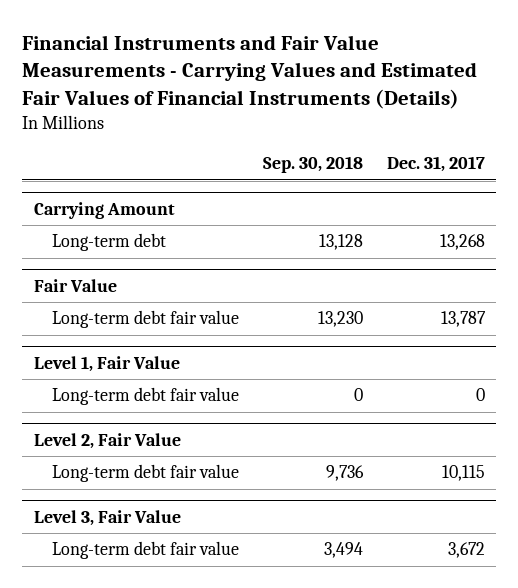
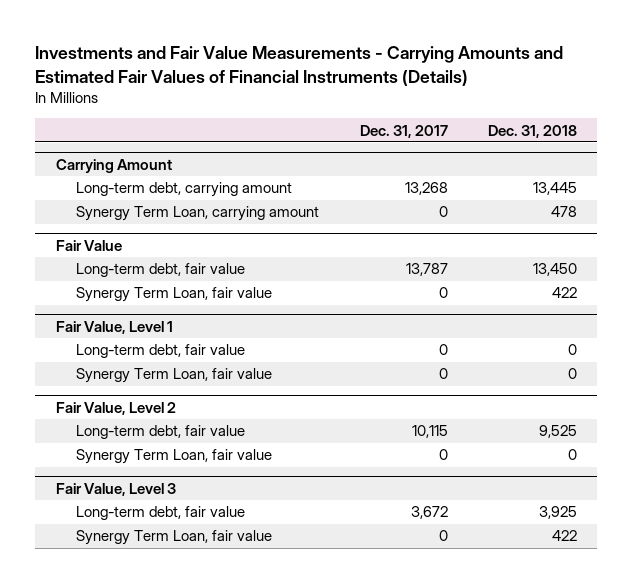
- Financial Instruments and Fair Value Measurements - Carrying Values and Estimated Fair Values of Financial Instruments (Details)
+ Investments and Fair Value Measurements - Carrying Amounts and Estimated Fair Values of Financial Instruments (Details)
- | Sep. 30, 2018 | Dec. 31, 2017
+ | Dec. 31, 2017 | Dec. 31, 2018
@ Carrying Amount
- Long-term debt | 13,128 | 13,268
+ Long-term debt, carrying amount | 13,268 | 13,445
+ Synergy Term Loan, carrying amount | 0 | 478
@ Fair Value
- Long-term debt fair value | 13,230 | 13,787
- Level 1, Fair Value
- Long-term debt fair value | 0 | 0
- Level 2, Fair Value
- Long-term debt fair value | 9,736 | 10,115
- Level 3, Fair Value
- Long-term debt fair value | 3,494 | 3,672
@ Fair Value
+ Long-term debt, fair value | 13,787 | 13,450
+ Synergy Term Loan, fair value | 0 | 422
+ Fair Value, Level 1
+ Long-term debt, fair value | 0 | 0
+ Synergy Term Loan, fair value | 0 | 0
+ Fair Value, Level 2
+ Long-term debt, fair value | 10,115 | 9,525
+ Synergy Term Loan, fair value | 0 | 0
+ Fair Value, Level 3
+ Long-term debt, fair value | 3,672 | 3,925
+ Synergy Term Loan, fair value | 0 | 422

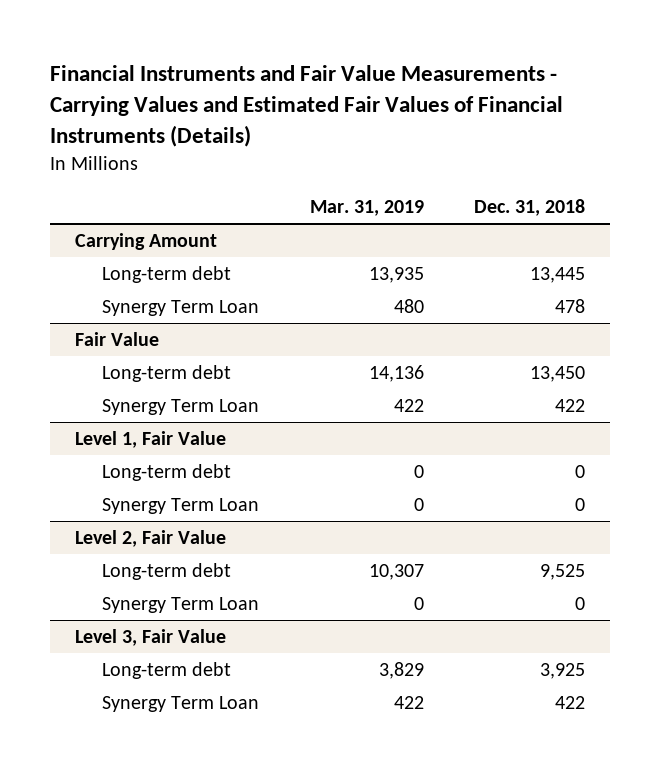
- Investments and Fair Value Measurements - Carrying Amounts and Estimated Fair Values of Financial Instruments (Details)
+ Financial Instruments and Fair Value Measurements - Carrying Values and Estimated Fair Values of Financial Instruments (Details)
- | Dec. 31, 2017 | Dec. 31, 2018
+ | Mar. 31, 2019 | Dec. 31, 2018
@ Carrying Amount
- Long-term debt, carrying amount | 13,268 | 13,445
- Synergy Term Loan, carrying amount | 0 | 478
+ Long-term debt | 13,935 | 13,445
+ Synergy Term Loan | 480 | 478
@ Fair Value
- Long-term debt, fair value | 13,787 | 13,450
- Synergy Term Loan, fair value | 0 | 422
- Fair Value, Level 1
- Long-term debt, fair value | 0 | 0
- Synergy Term Loan, fair value | 0 | 0
- Fair Value, Level 2
- Long-term debt, fair value | 10,115 | 9,525
- Synergy Term Loan, fair value | 0 | 0
- Fair Value, Level 3
- Long-term debt, fair value | 3,672 | 3,925
- Synergy Term Loan, fair value | 0 | 422
@ Fair Value
+ Long-term debt | 14,136 | 13,450
+ Synergy Term Loan | 422 | 422
+ Level 1, Fair Value
+ Long-term debt | 0 | 0
+ Synergy Term Loan | 0 | 0
+ Level 2, Fair Value
+ Long-term debt | 10,307 | 9,525
+ Synergy Term Loan | 0 | 0
+ Level 3, Fair Value
+ Long-term debt | 3,829 | 3,925
+ Synergy Term Loan | 422 | 422

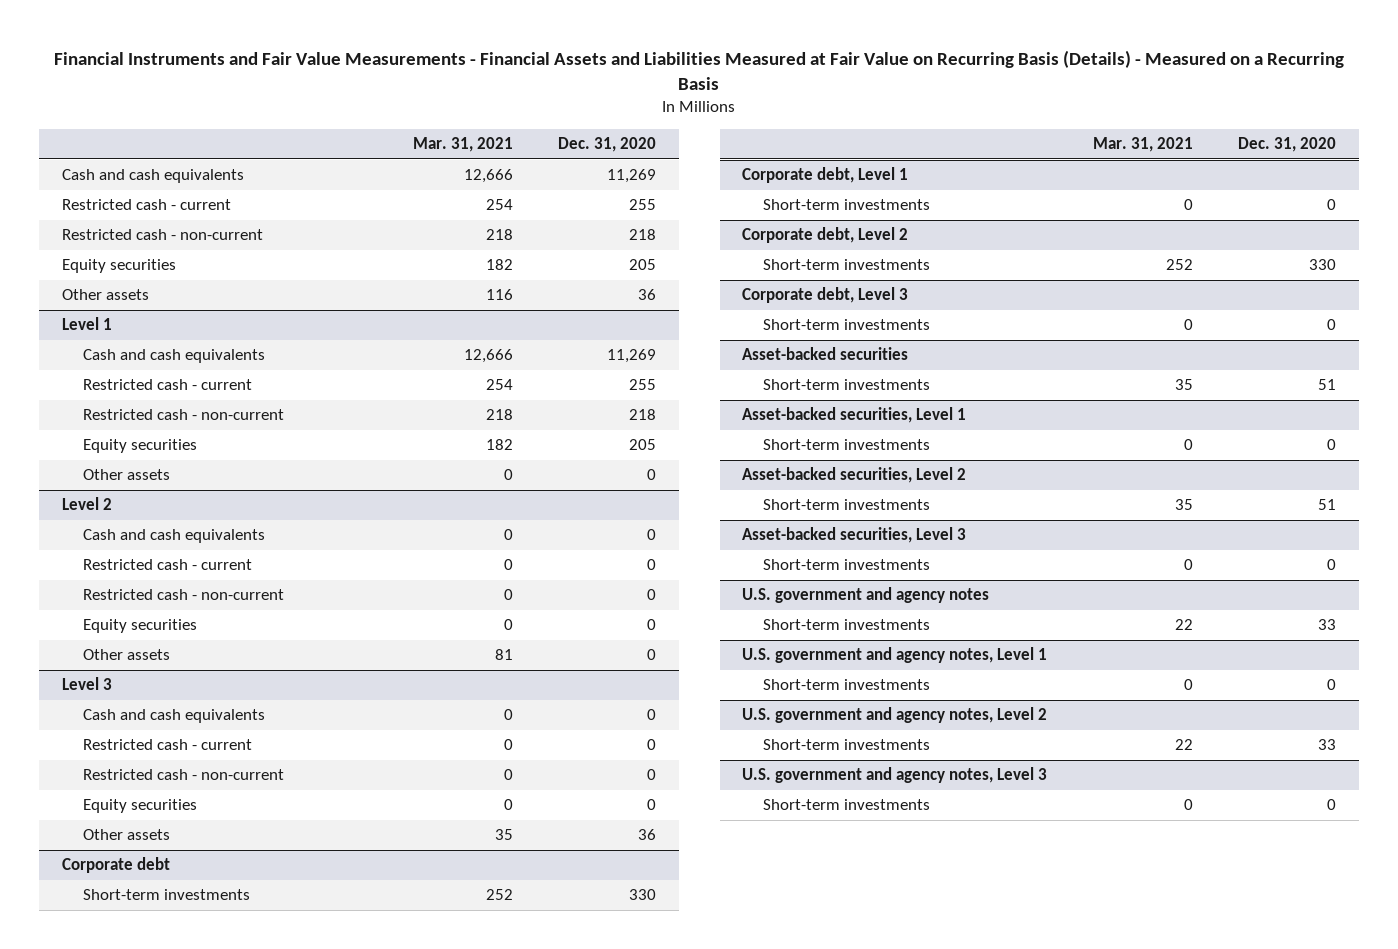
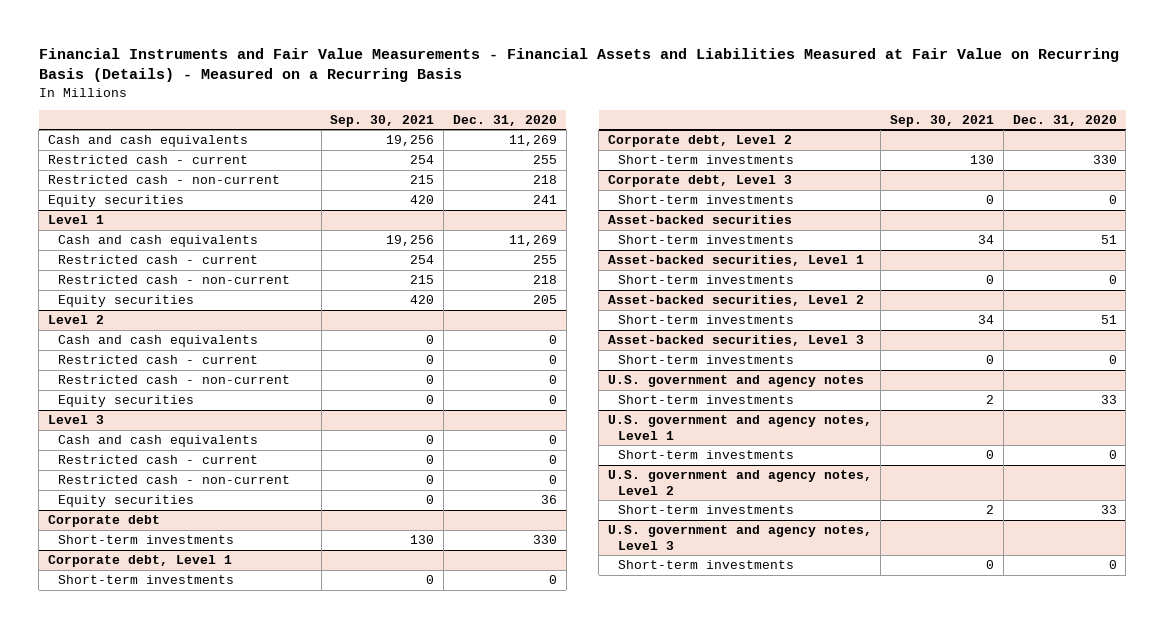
- | Mar. 31, 2021 | Dec. 31, 2020
+ | Sep. 30, 2021 | Dec. 31, 2020
- Equity securities | 182 | 205
- Other assets | 116 | 36
+ Equity securities | 420 | 241
@ Level 1
- Other assets | 0 | 0
@ Level 2
- Other assets | 81 | 0
@ Level 3
- Equity securities | 0 | 0
- Other assets | 35 | 36
+ Equity securities | 0 | 36

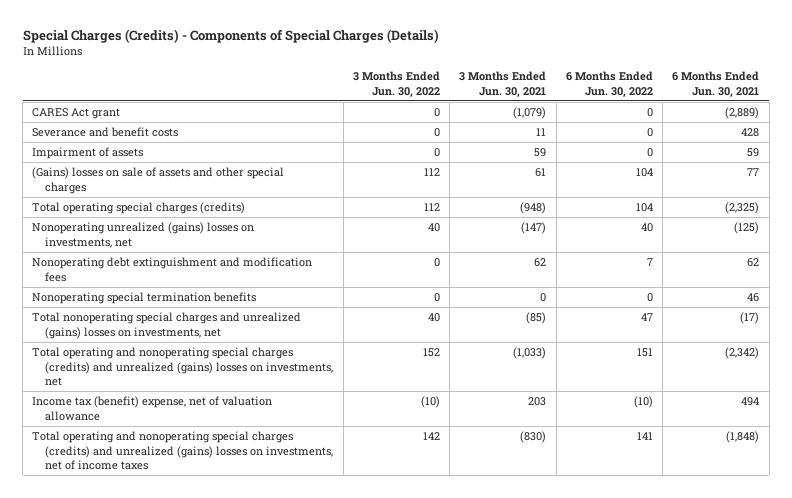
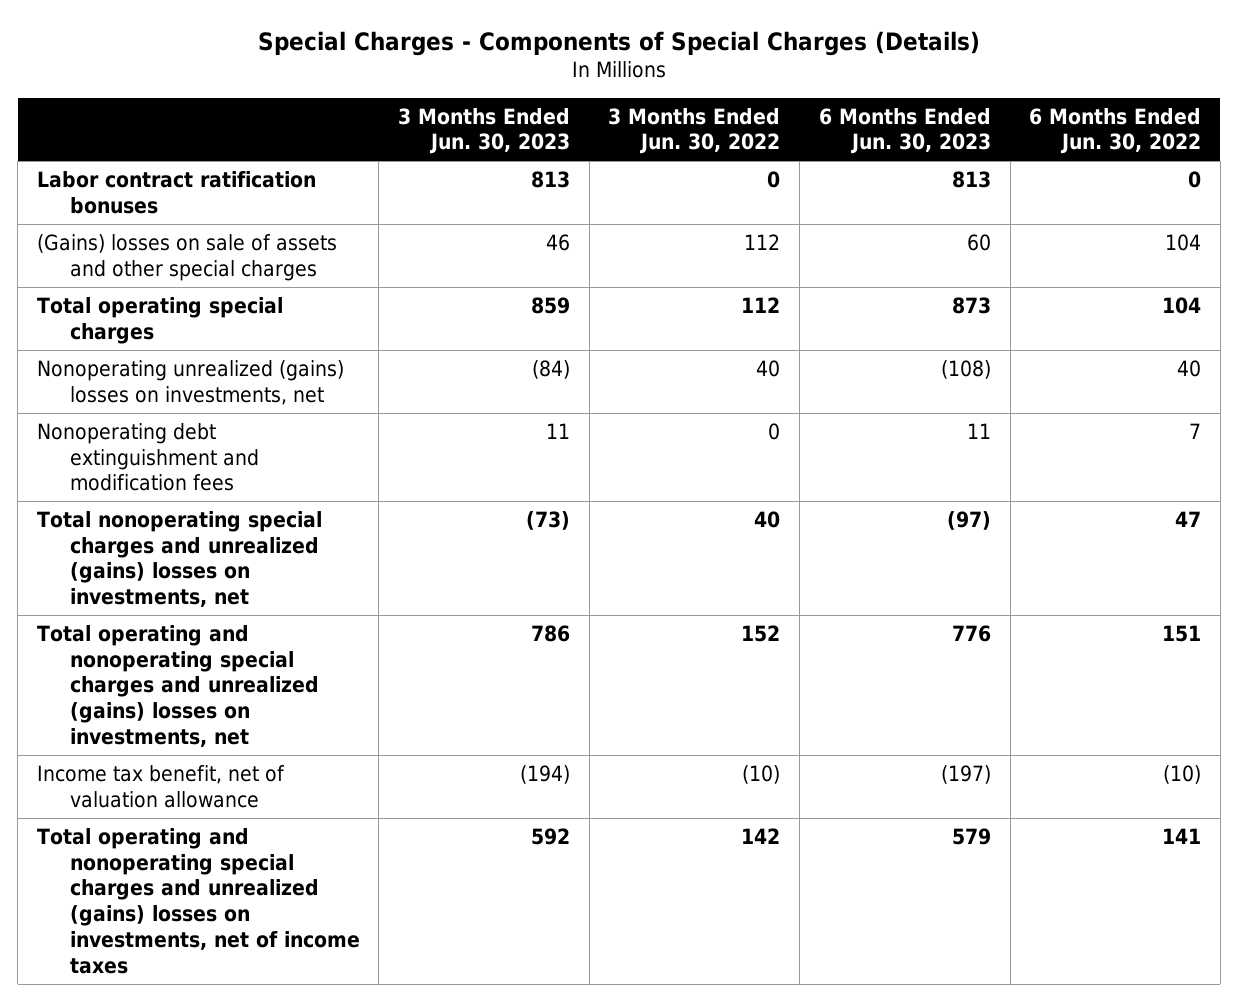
- Special Charges (Credits) - Components of Special Charges (Details)
+ Special Charges - Components of Special Charges (Details)
- | 3 Months Ended Jun. 30, 2022 | 3 Months Ended Jun. 30, 2021 | 6 Months Ended Jun. 30, 2022 | 6 Months Ended Jun. 30, 2021
+ | 3 Months Ended Jun. 30, 2023 | 3 Months Ended Jun. 30, 2022 | 6 Months Ended Jun. 30, 2023 | 6 Months Ended Jun. 30, 2022
- CARES Act grant | 0 | (1,079) | 0 | (2,889)
- Severance and benefit costs | 0 | 11 | 0 | 428
- Impairment of assets | 0 | 59 | 0 | 59
+ Labor contract ratification bonuses | 813 | 0 | 813 | 0
- Total operating special charges (credits) | 112 | (948) | 104 | (2,325)
+ Total operating special charges | 859 | 112 | 873 | 104
- Nonoperating special termination benefits | 0 | 0 | 0 | 46
- Total operating and nonoperating special charges (credits) and unrealized (gains) losses on investments, net | 152 | (1,033) | 151 | (2,342)
- Income tax (benefit) expense, net of valuation allowance | (10) | 203 | (10) | 494
- Total operating and nonoperating special charges (credits) and unrealized (gains) losses on investments, net of income taxes | 142 | (830) | 141 | (1,848)
+ Total operating and nonoperating special charges and unrealized (gains) losses on investments, net | 786 | 152 | 776 | 151
+ Income tax benefit, net of valuation allowance | (194) | (10) | (197) | (10)
+ Total operating and nonoperating special charges and unrealized (gains) losses on investments, net of income taxes | 592 | 142 | 579 | 141

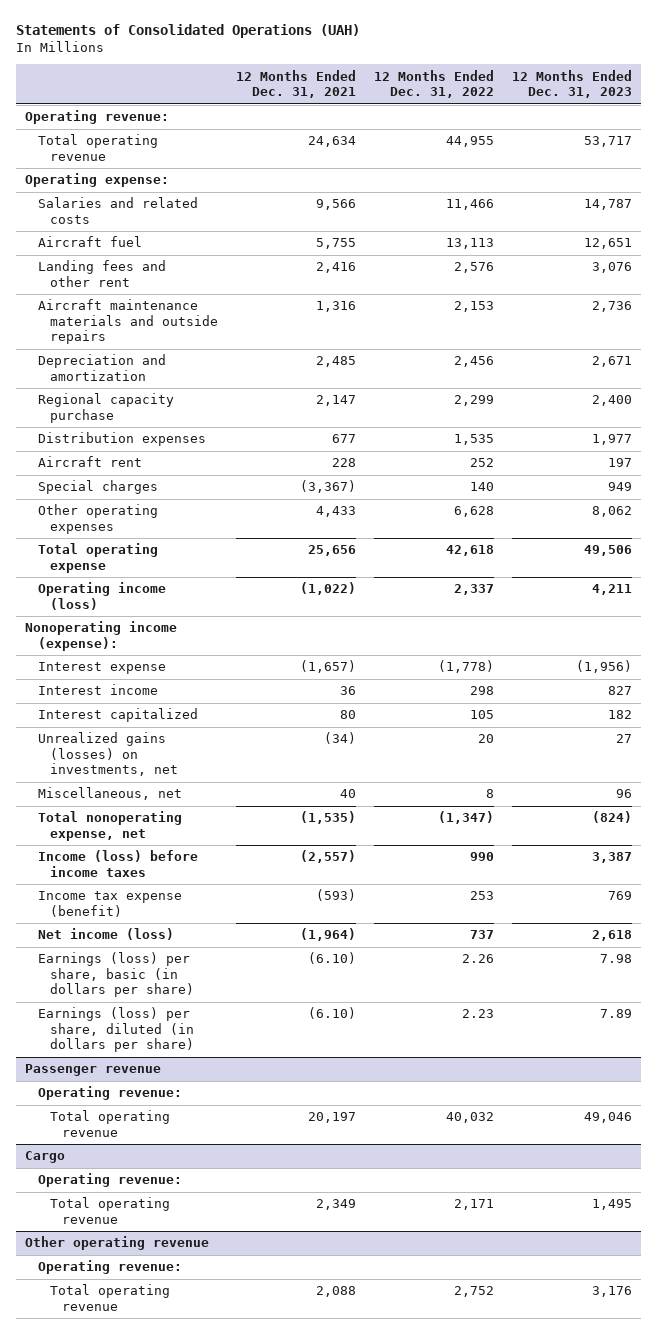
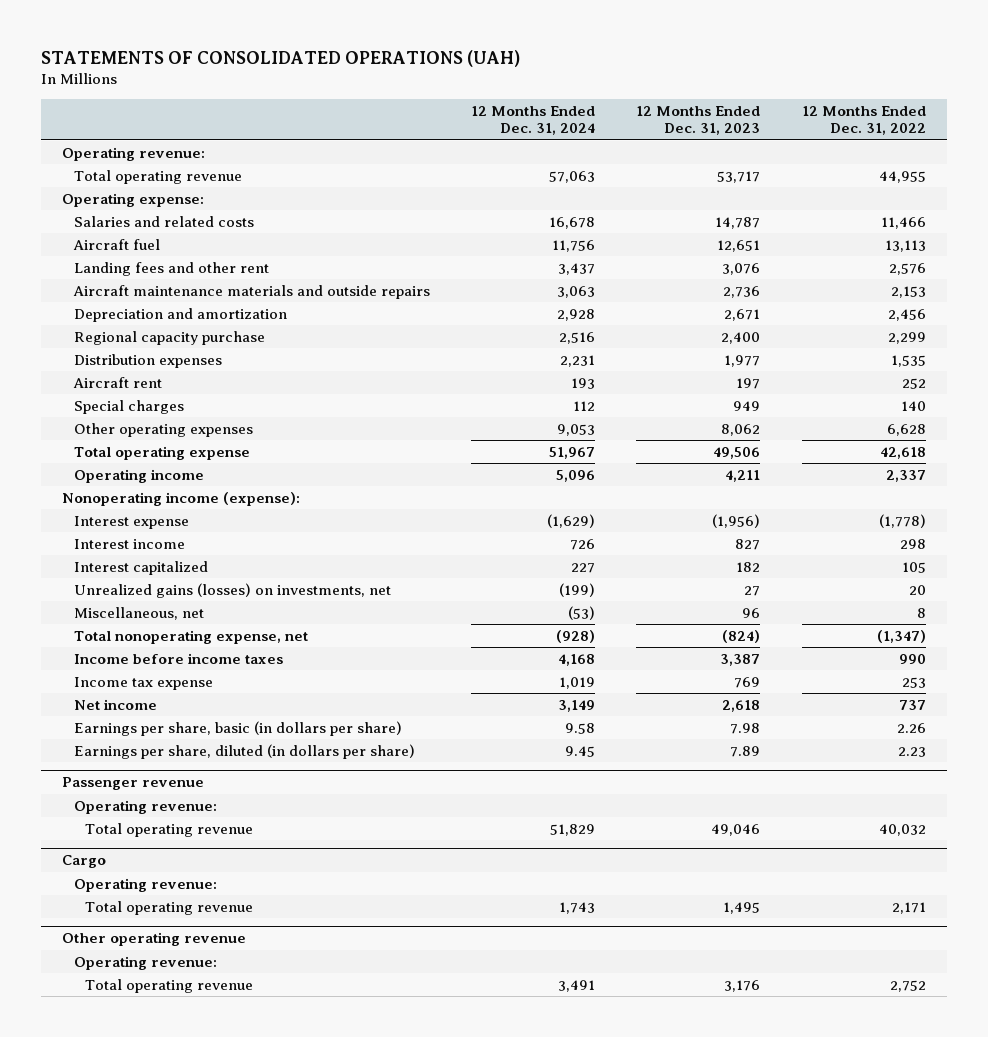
- Statements of Consolidated Operations (UAH)
+ STATEMENTS OF CONSOLIDATED OPERATIONS (UAH)
- | 12 Months Ended Dec. 31, 2021 | 12 Months Ended Dec. 31, 2022 | 12 Months Ended Dec. 31, 2023
+ | 12 Months Ended Dec. 31, 2024 | 12 Months Ended Dec. 31, 2023 | 12 Months Ended Dec. 31, 2022
- Operating income (loss) | (1,022) | 2,337 | 4,211
+ Operating income | 5,096 | 4,211 | 2,337
- Income (loss) before income taxes | (2,557) | 990 | 3,387
- Income tax expense (benefit) | (593) | 253 | 769
- Net income (loss) | (1,964) | 737 | 2,618
- Earnings (loss) per share, basic (in dollars per share) | (6.10) | 2.26 | 7.98
- Earnings (loss) per share, diluted (in dollars per share) | (6.10) | 2.23 | 7.89
+ Income before income taxes | 4,168 | 3,387 | 990
+ Income tax expense | 1,019 | 769 | 253
+ Net income | 3,149 | 2,618 | 737
+ Earnings per share, basic (in dollars per share) | 9.58 | 7.98 | 2.26
+ Earnings per share, diluted (in dollars per share) | 9.45 | 7.89 | 2.23

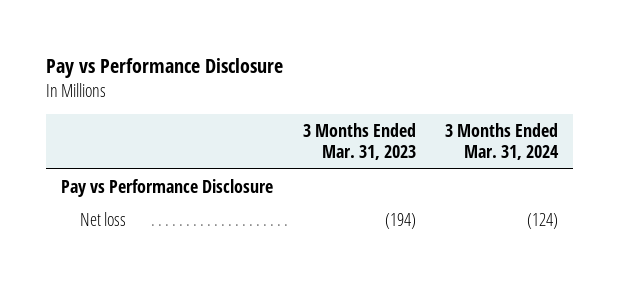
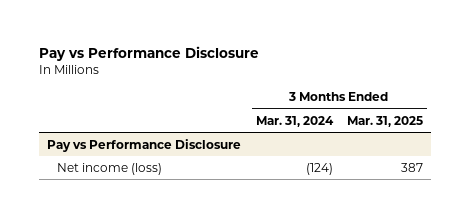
- | 3 Months Ended Mar. 31, 2023 | 3 Months Ended Mar. 31, 2024
+ | 3 Months Ended Mar. 31, 2024 | 3 Months Ended Mar. 31, 2025
- Net loss | (194) | (124)
+ Net income (loss) | (124) | 387

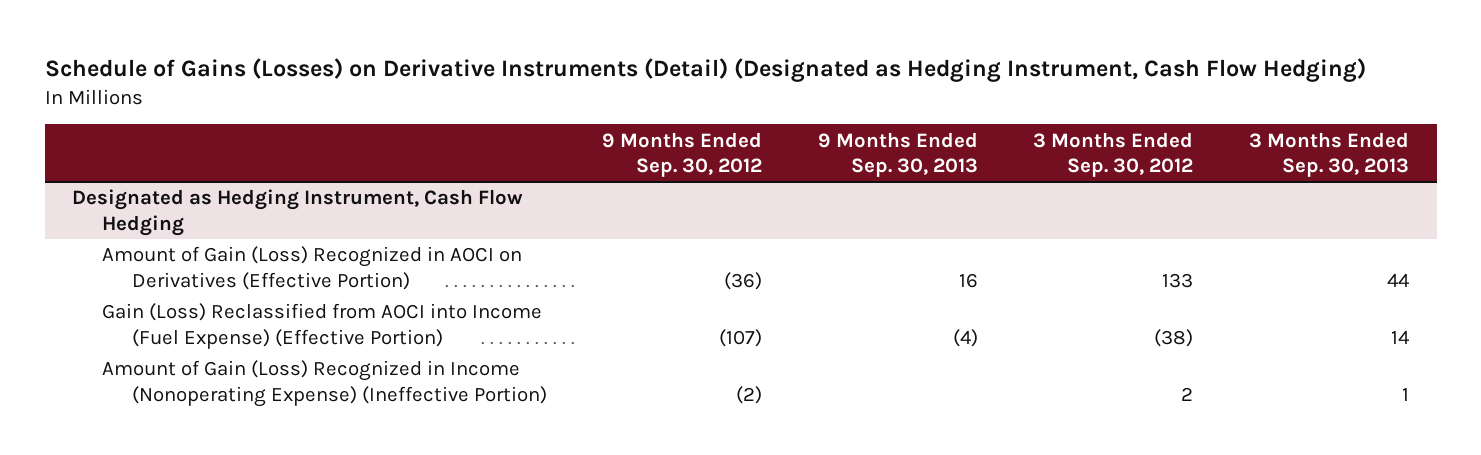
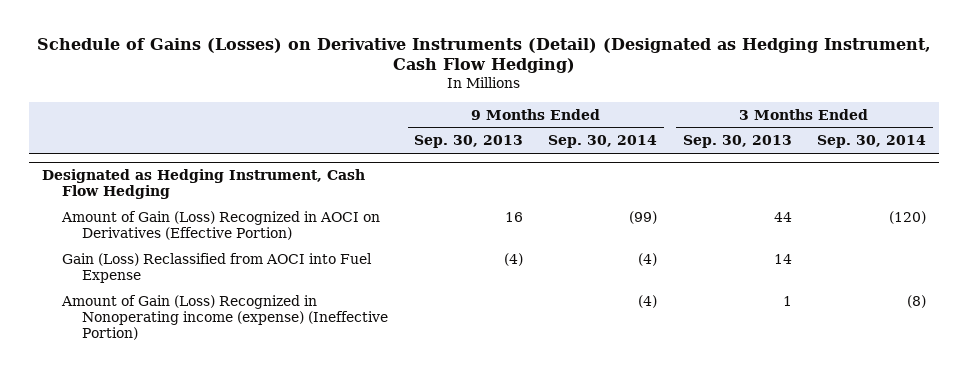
- | 9 Months Ended Sep. 30, 2012 | 9 Months Ended Sep. 30, 2013 | 3 Months Ended Sep. 30, 2012 | 3 Months Ended Sep. 30, 2013
+ | 9 Months Ended Sep. 30, 2013 | 9 Months Ended Sep. 30, 2014 | 3 Months Ended Sep. 30, 2013 | 3 Months Ended Sep. 30, 2014
@ Designated as Hedging Instrument, Cash Flow Hedging
- Gain (Loss) Reclassified from AOCI into Income (Fuel Expense) (Effective Portion) | (107) | (4) | (38) | 14
- Amount of Gain (Loss) Recognized in Income (Nonoperating Expense) (Ineffective Portion) | (2) | | 2 | 1
+ Gain (Loss) Reclassified from AOCI into Fuel Expense | (4) | (4) | 14 |
+ Amount of Gain (Loss) Recognized in Nonoperating income (expense) (Ineffective Portion) | | (4) | 1 | (8)

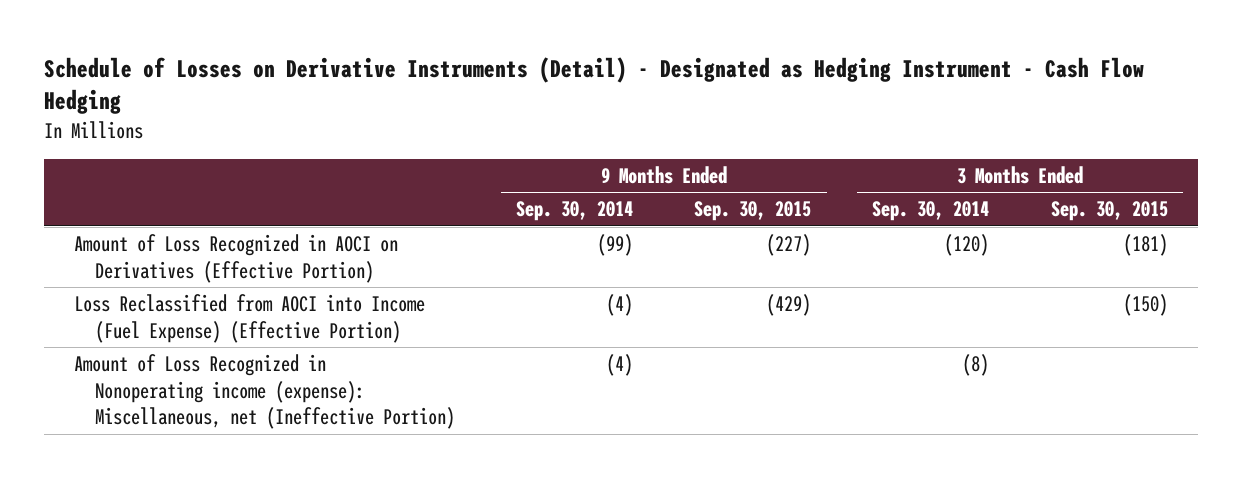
- Schedule of Gains (Losses) on Derivative Instruments (Detail) (Designated as Hedging Instrument, Cash Flow Hedging)
+ Schedule of Losses on Derivative Instruments (Detail) - Designated as Hedging Instrument - Cash Flow Hedging
- | 9 Months Ended Sep. 30, 2013 | 9 Months Ended Sep. 30, 2014 | 3 Months Ended Sep. 30, 2013 | 3 Months Ended Sep. 30, 2014
+ | 9 Months Ended Sep. 30, 2014 | 9 Months Ended Sep. 30, 2015 | 3 Months Ended Sep. 30, 2014 | 3 Months Ended Sep. 30, 2015
- Designated as Hedging Instrument, Cash Flow Hedging
- Amount of Gain (Loss) Recognized in AOCI on Derivatives (Effective Portion) | 16 | (99) | 44 | (120)
- Gain (Loss) Reclassified from AOCI into Fuel Expense | (4) | (4) | 14 |
- Amount of Gain (Loss) Recognized in Nonoperating income (expense) (Ineffective Portion) | | (4) | 1 | (8)
+ Amount of Loss Recognized in AOCI on Derivatives (Effective Portion) | (99) | (227) | (120) | (181)
+ Loss Reclassified from AOCI into Income (Fuel Expense) (Effective Portion) | (4) | (429) | | (150)
+ Amount of Loss Recognized in Nonoperating income (expense): Miscellaneous, net (Ineffective Portion) | (4) | | (8) |

